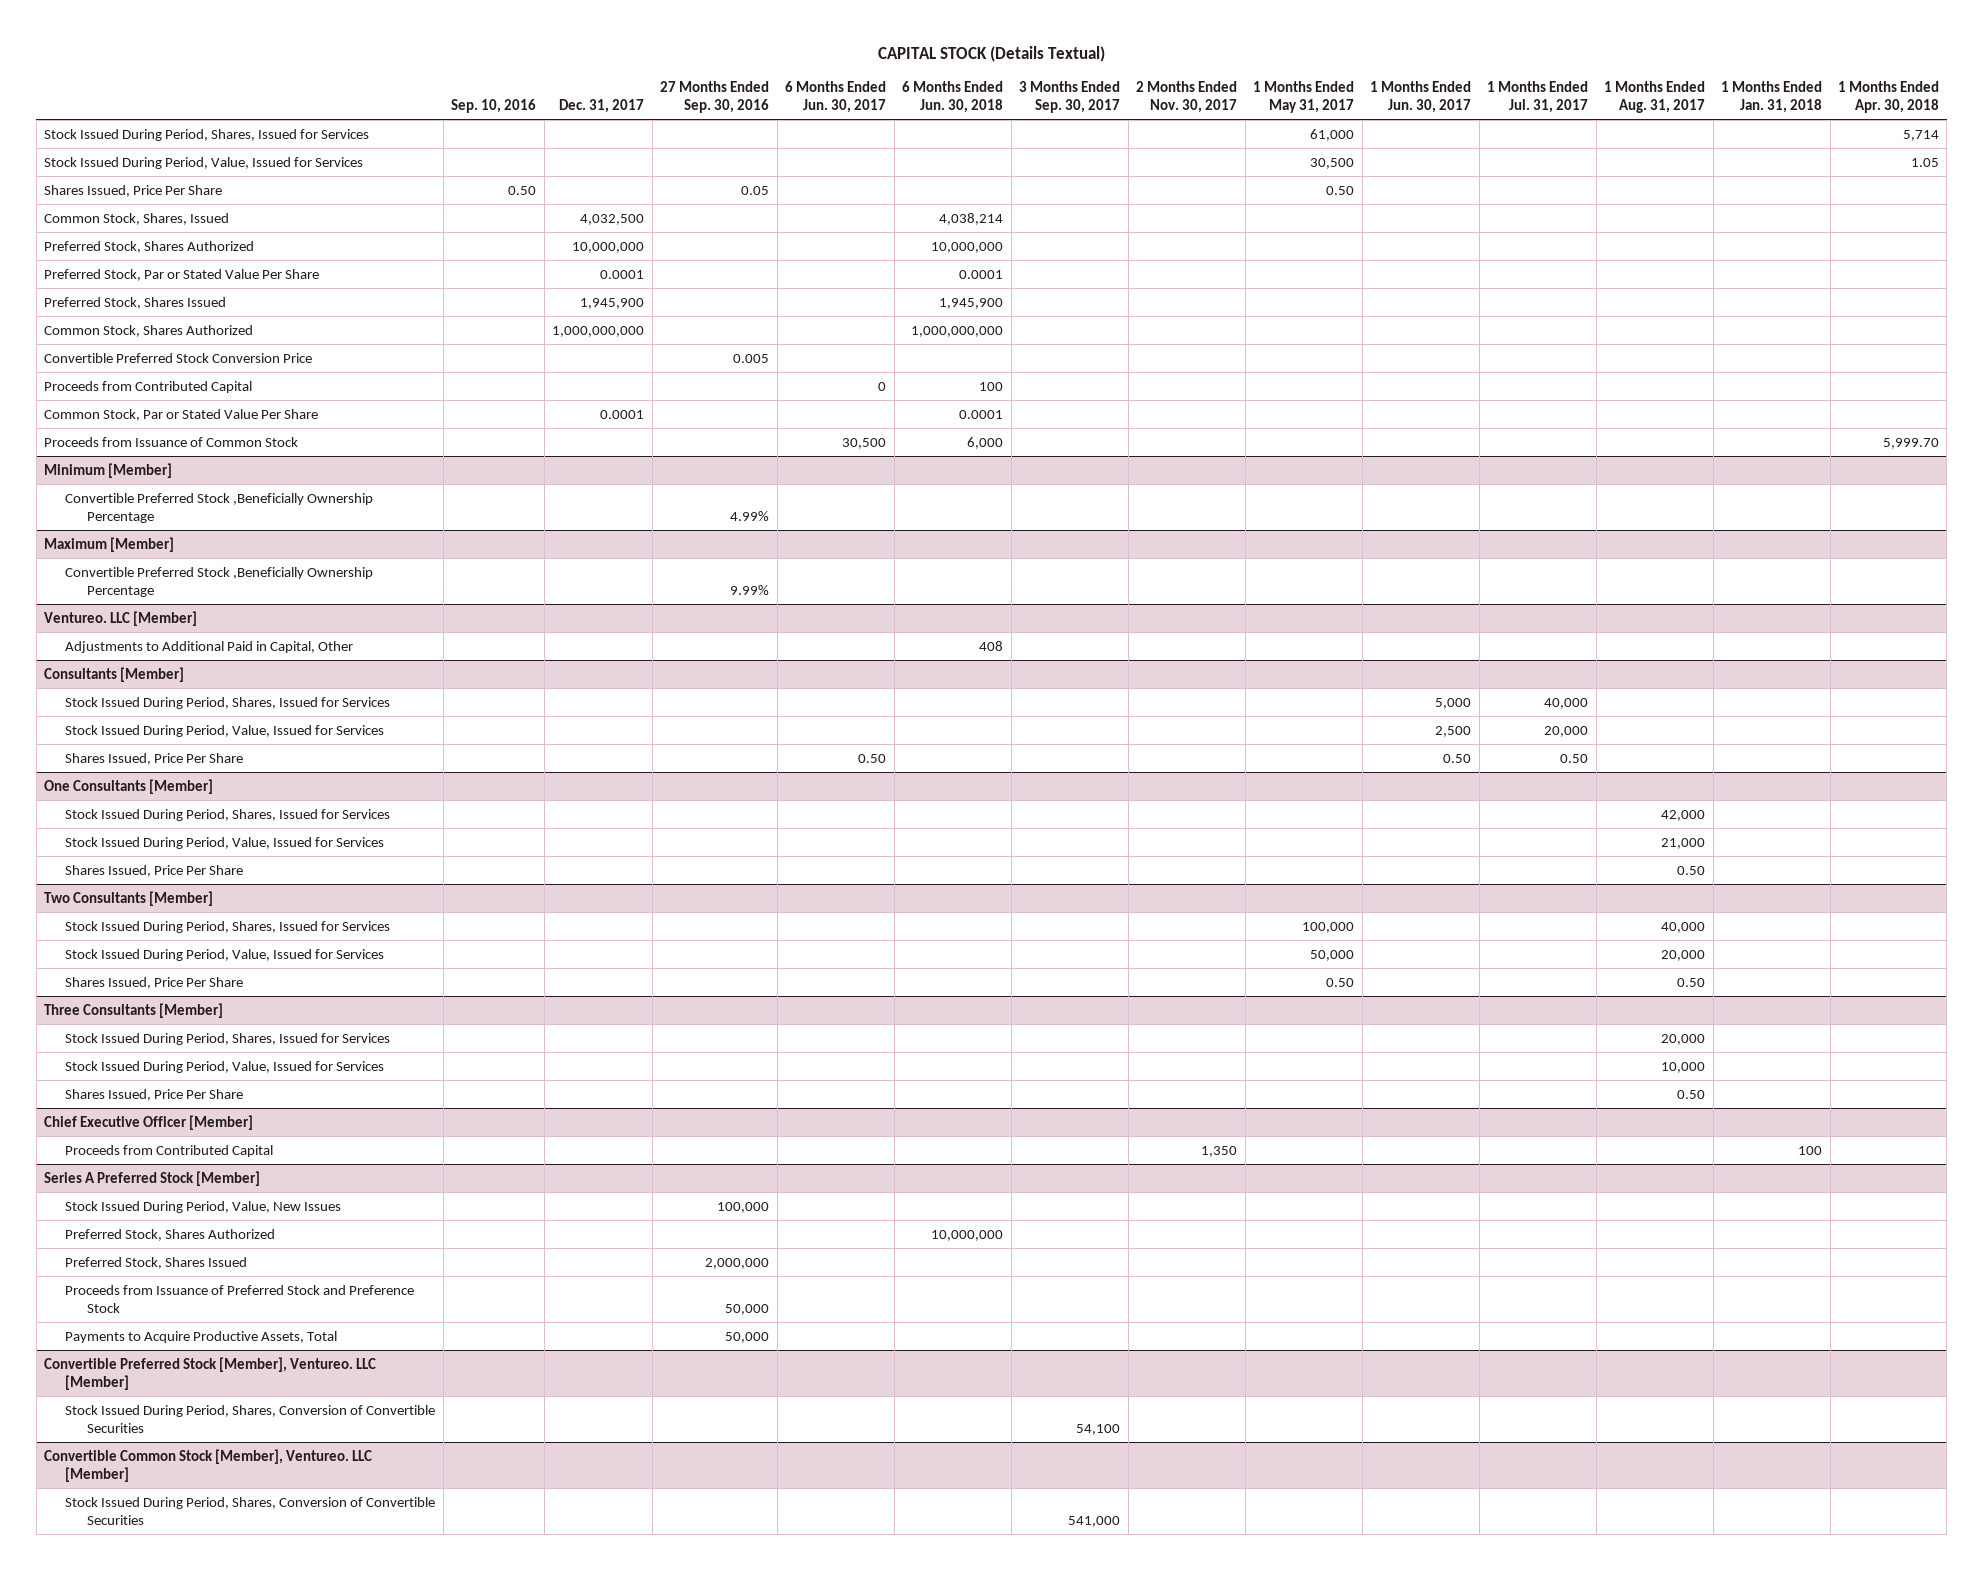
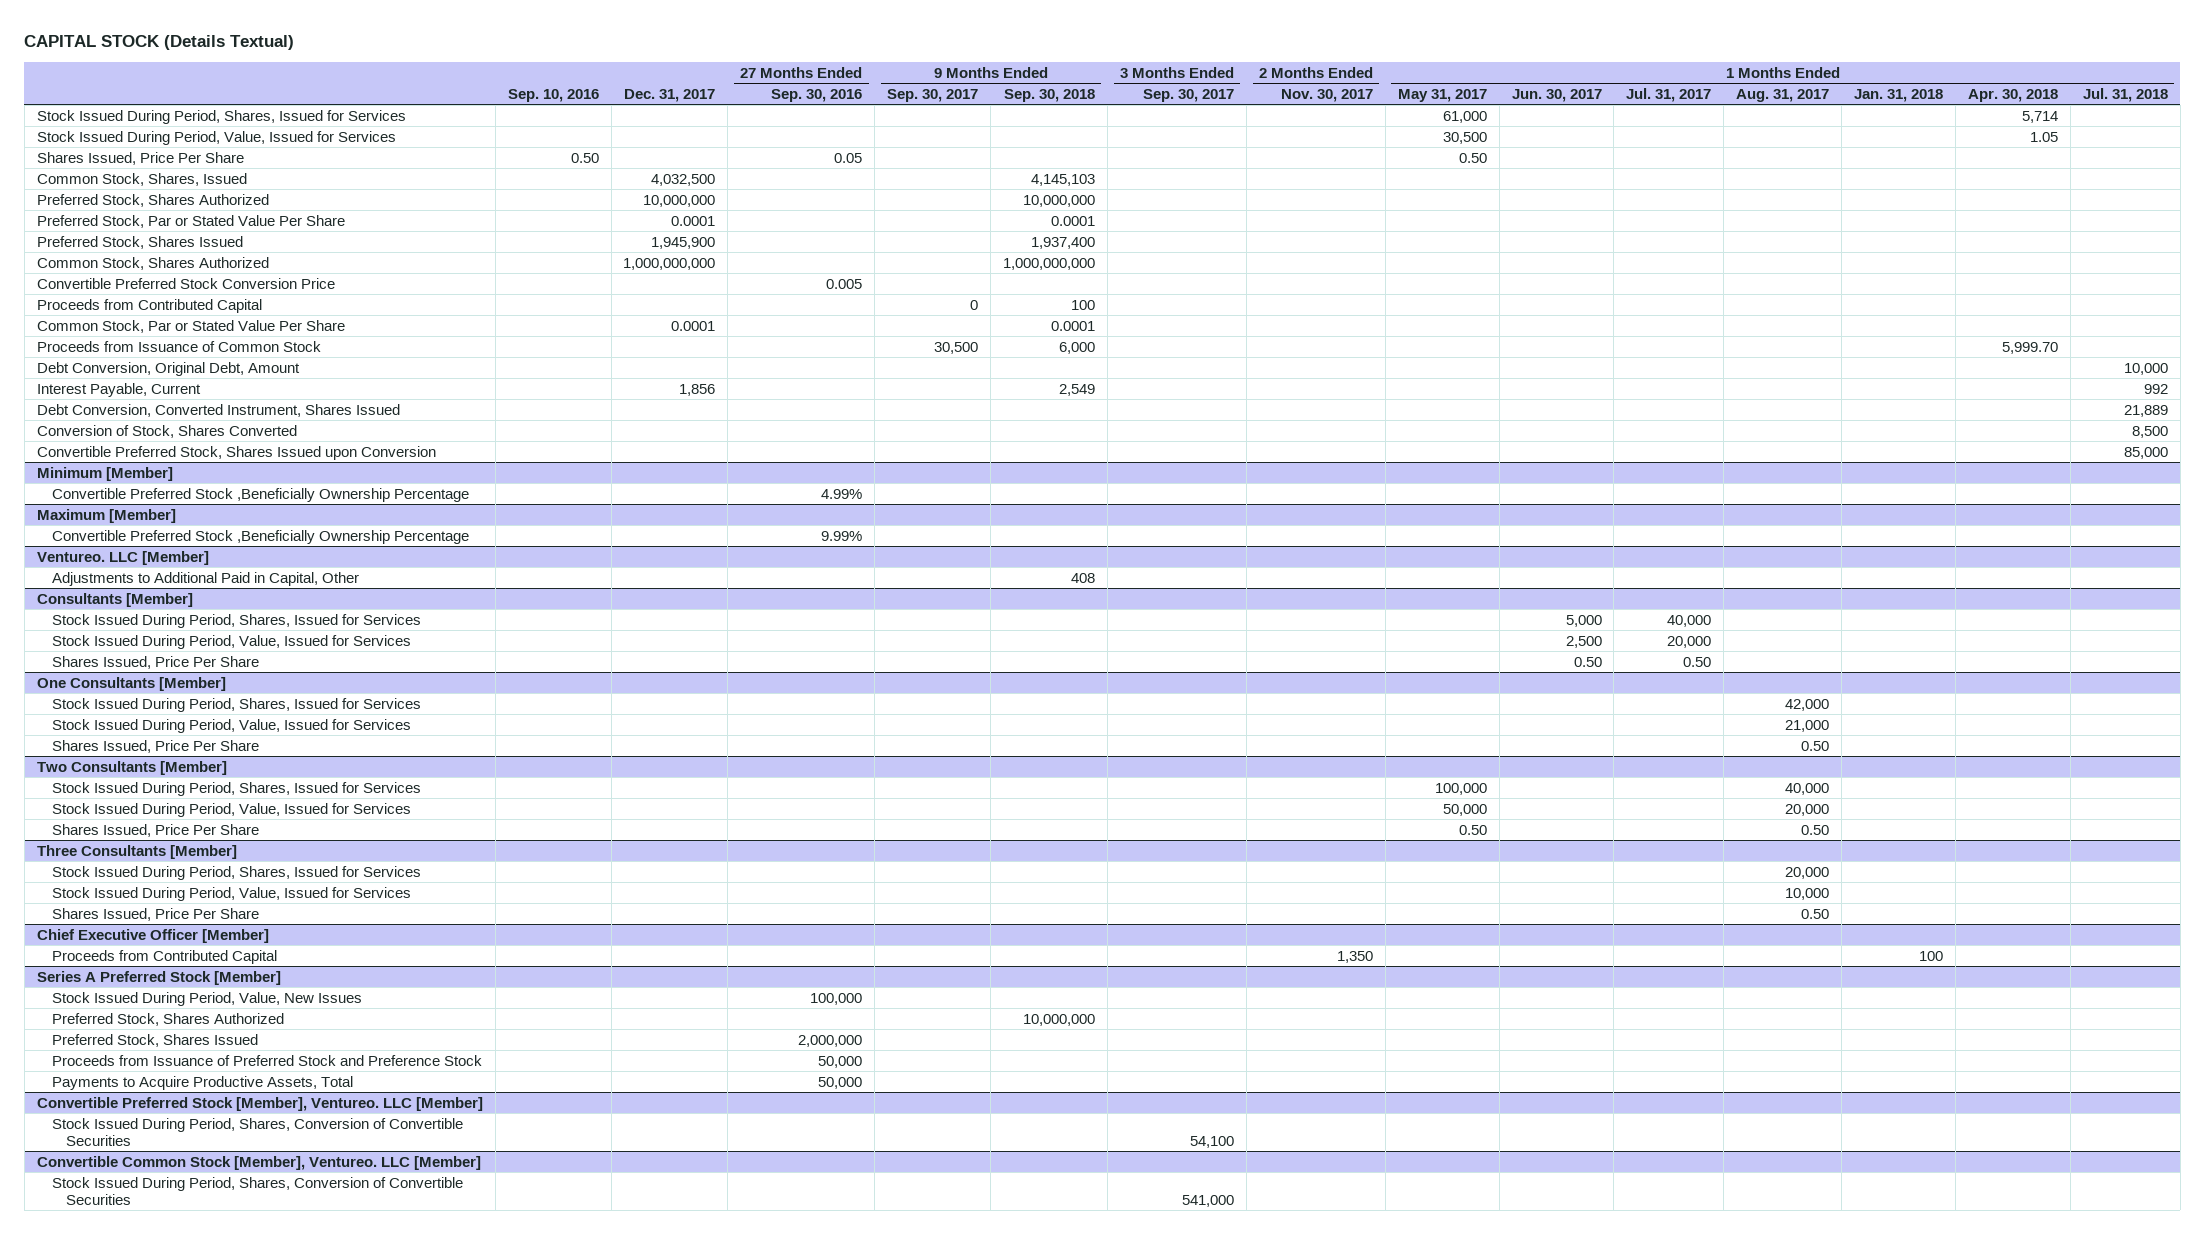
- | Sep. 10, 2016 | Dec. 31, 2017 | 27 Months Ended Sep. 30, 2016 | 6 Months Ended Jun. 30, 2017 | 6 Months Ended Jun. 30, 2018 | 3 Months Ended Sep. 30, 2017 | 2 Months Ended Nov. 30, 2017 | 1 Months Ended May 31, 2017 | 1 Months Ended Jun. 30, 2017 | 1 Months Ended Jul. 31, 2017 | 1 Months Ended Aug. 31, 2017 | 1 Months Ended Jan. 31, 2018 | 1 Months Ended Apr. 30, 2018
+ | Sep. 10, 2016 | Dec. 31, 2017 | 27 Months Ended Sep. 30, 2016 | 9 Months Ended Sep. 30, 2017 | 9 Months Ended Sep. 30, 2018 | 3 Months Ended Sep. 30, 2017 | 2 Months Ended Nov. 30, 2017 | 1 Months Ended May 31, 2017 | 1 Months Ended Jun. 30, 2017 | 1 Months Ended Jul. 31, 2017 | 1 Months Ended Aug. 31, 2017 | 1 Months Ended Jan. 31, 2018 | 1 Months Ended Apr. 30, 2018 | 1 Months Ended Jul. 31, 2018
+ Debt Conversion, Original Debt, Amount | | | | | | | | | | | | | | 10,000
+ Interest Payable, Current | | 1,856 | | | 2,549 | | | | | | | | | 992
+ Debt Conversion, Converted Instrument, Shares Issued | | | | | | | | | | | | | | 21,889
+ Conversion of Stock, Shares Converted | | | | | | | | | | | | | | 8,500
+ Convertible Preferred Stock, Shares Issued upon Conversion | | | | | | | | | | | | | | 85,000

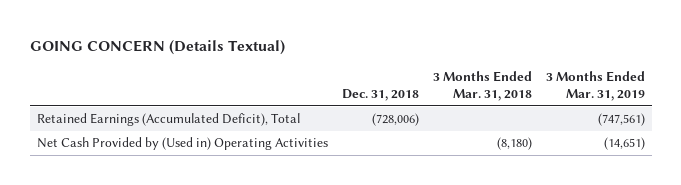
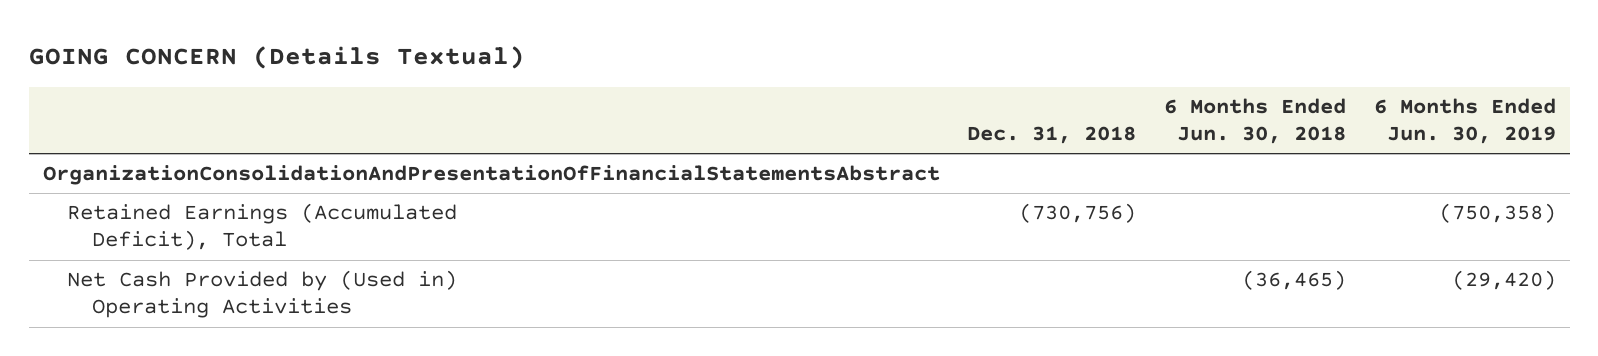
- | Dec. 31, 2018 | 3 Months Ended Mar. 31, 2018 | 3 Months Ended Mar. 31, 2019
+ | Dec. 31, 2018 | 6 Months Ended Jun. 30, 2018 | 6 Months Ended Jun. 30, 2019
- Retained Earnings (Accumulated Deficit), Total | (728,006) | | (747,561)
+ OrganizationConsolidationAndPresentationOfFinancialStatementsAbstract
+ Retained Earnings (Accumulated Deficit), Total | (730,756) | | (750,358)

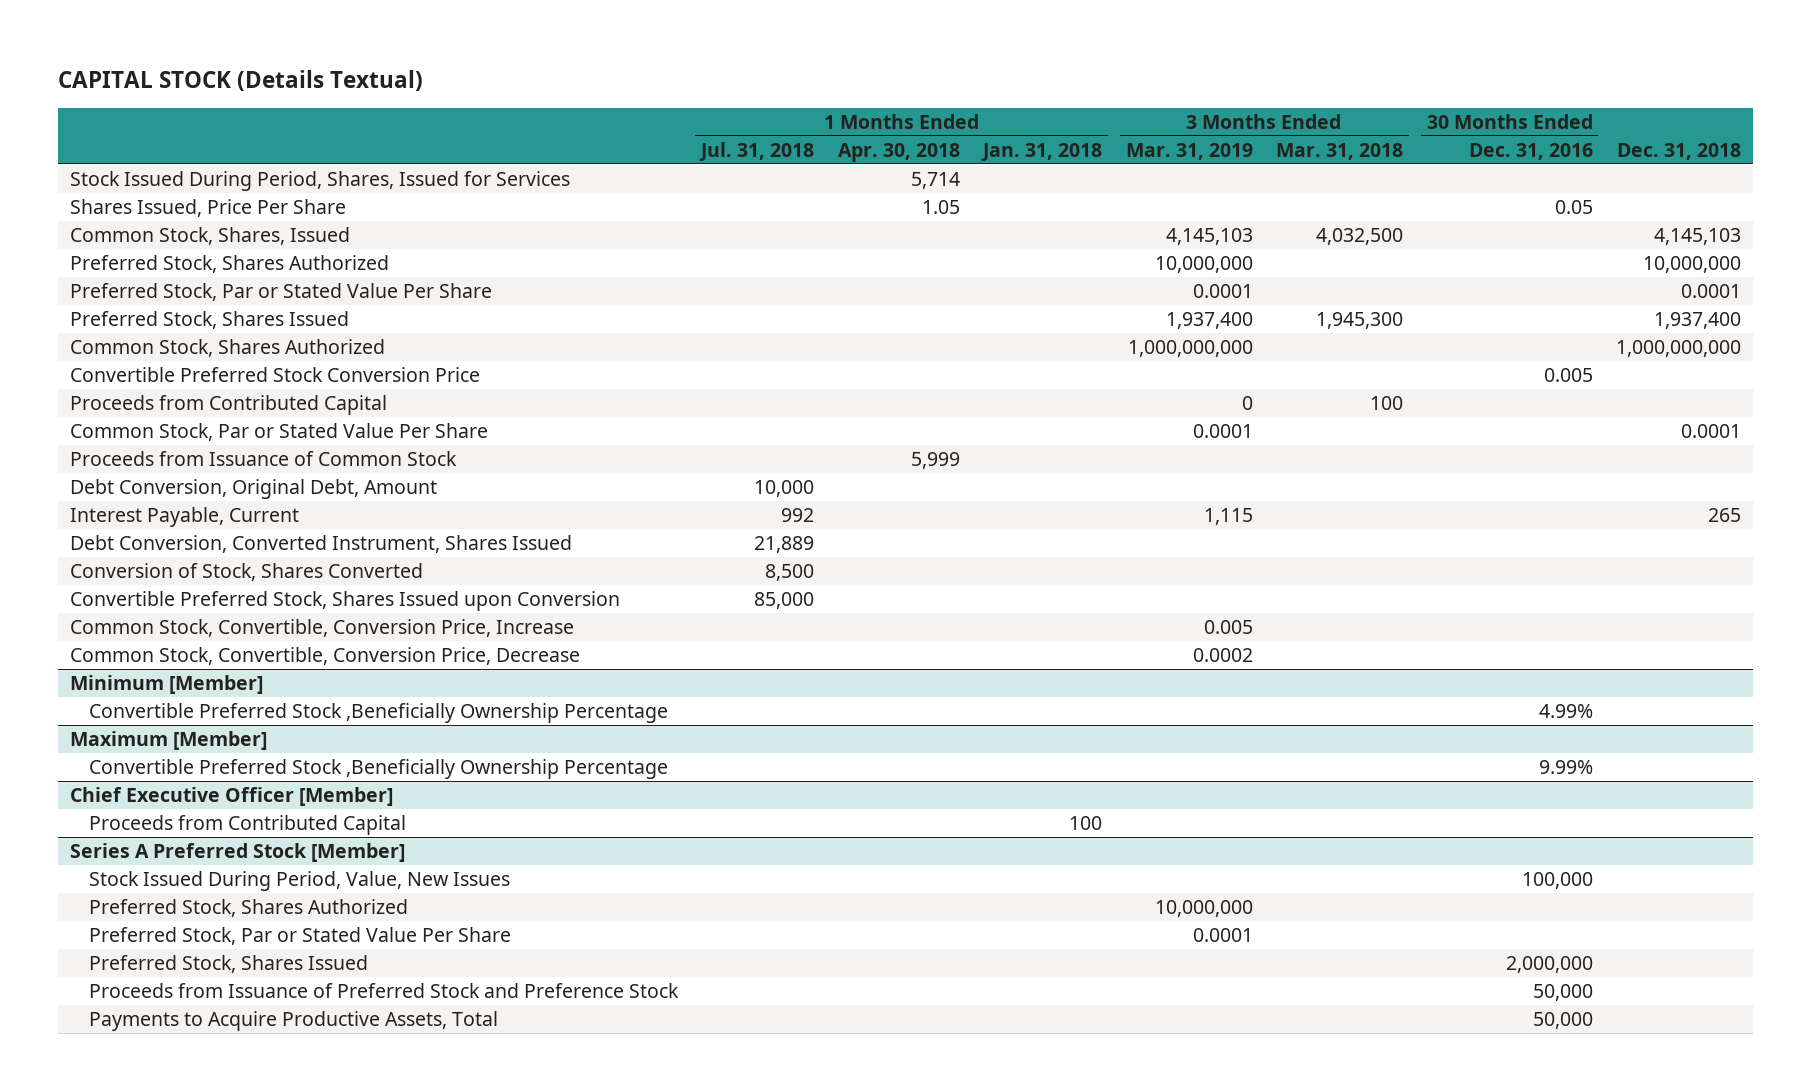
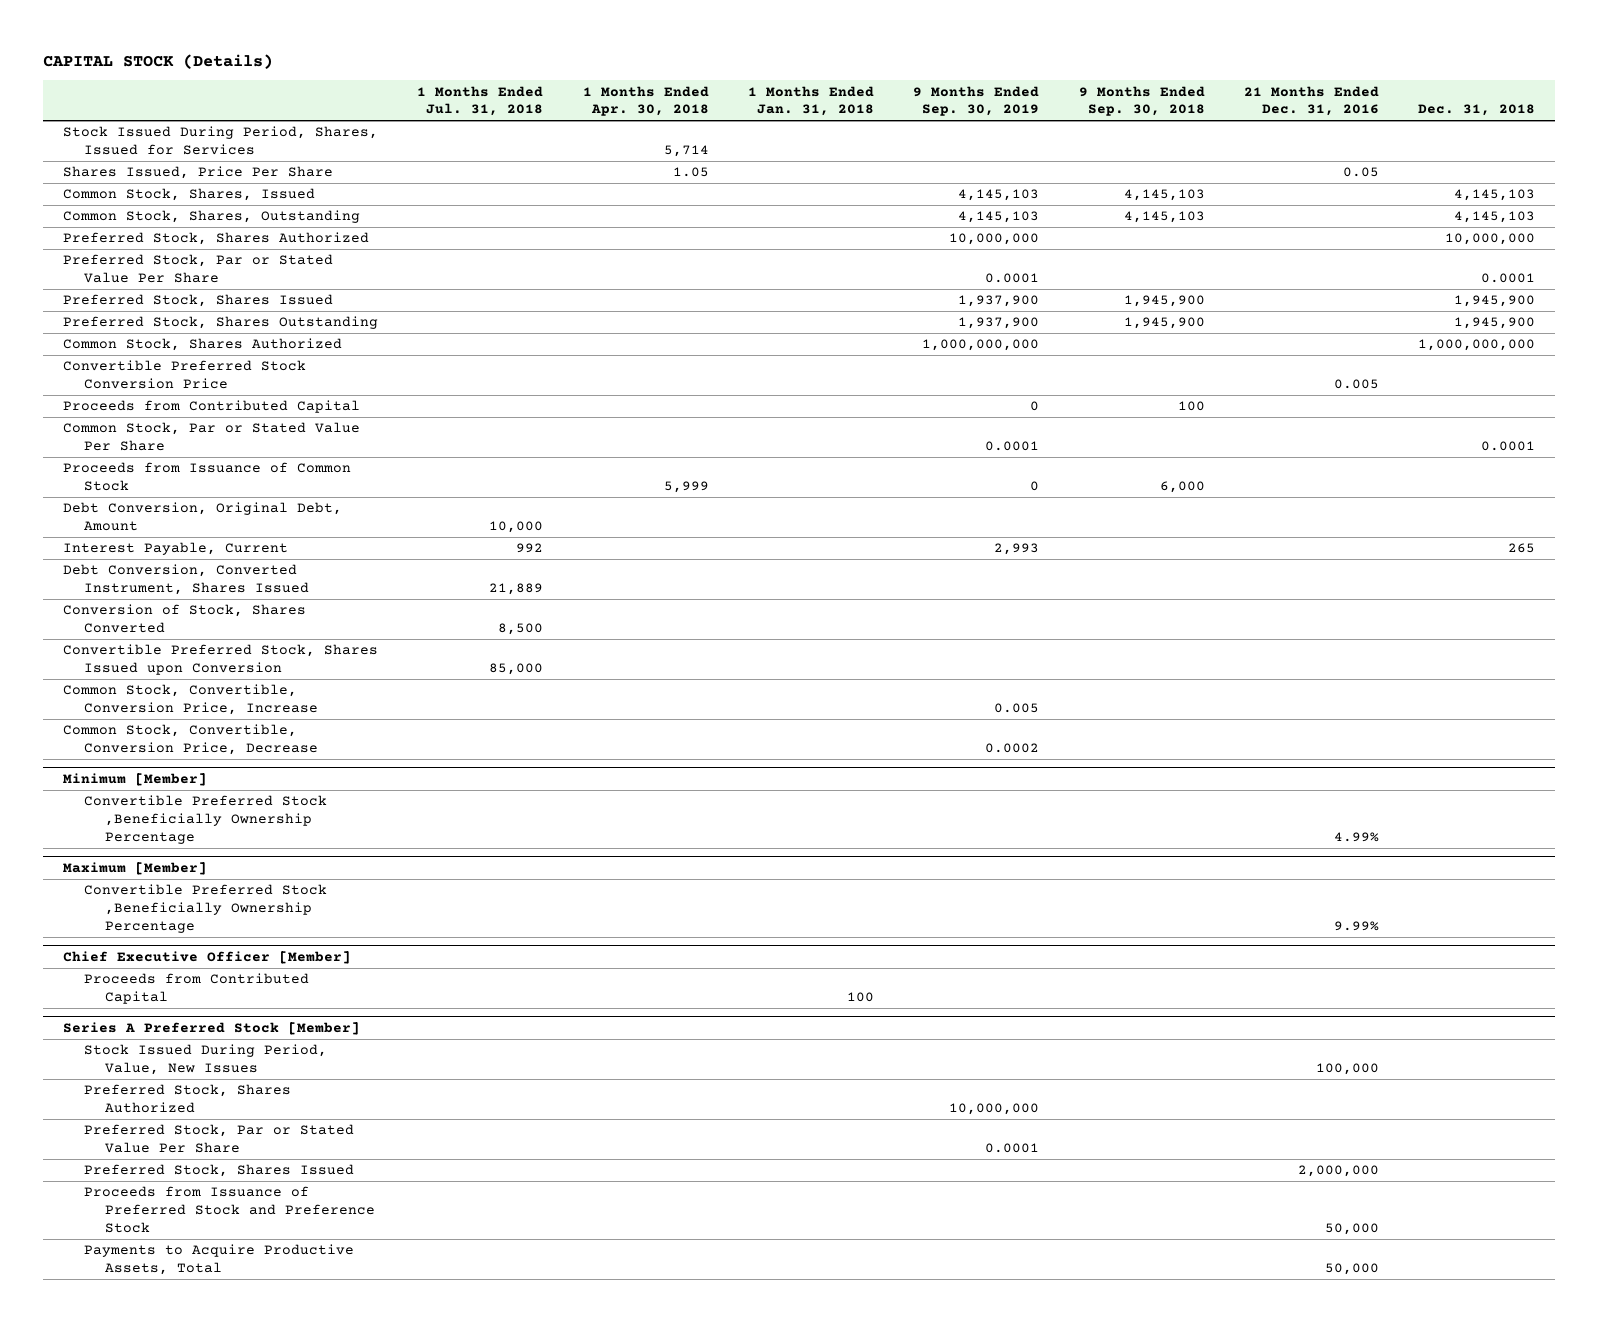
- CAPITAL STOCK (Details Textual)
+ CAPITAL STOCK (Details)
- | 1 Months Ended Jul. 31, 2018 | 1 Months Ended Apr. 30, 2018 | 1 Months Ended Jan. 31, 2018 | 3 Months Ended Mar. 31, 2019 | 3 Months Ended Mar. 31, 2018 | 30 Months Ended Dec. 31, 2016 | Dec. 31, 2018
+ | 1 Months Ended Jul. 31, 2018 | 1 Months Ended Apr. 30, 2018 | 1 Months Ended Jan. 31, 2018 | 9 Months Ended Sep. 30, 2019 | 9 Months Ended Sep. 30, 2018 | 21 Months Ended Dec. 31, 2016 | Dec. 31, 2018
+ Common Stock, Shares, Outstanding | | | | 4,145,103 | 4,145,103 | | 4,145,103
- Preferred Stock, Shares Issued | | | | 1,937,400 | 1,945,300 | | 1,937,400
+ Preferred Stock, Shares Issued | | | | 1,937,900 | 1,945,900 | | 1,945,900
+ Preferred Stock, Shares Outstanding | | | | 1,937,900 | 1,945,900 | | 1,945,900

